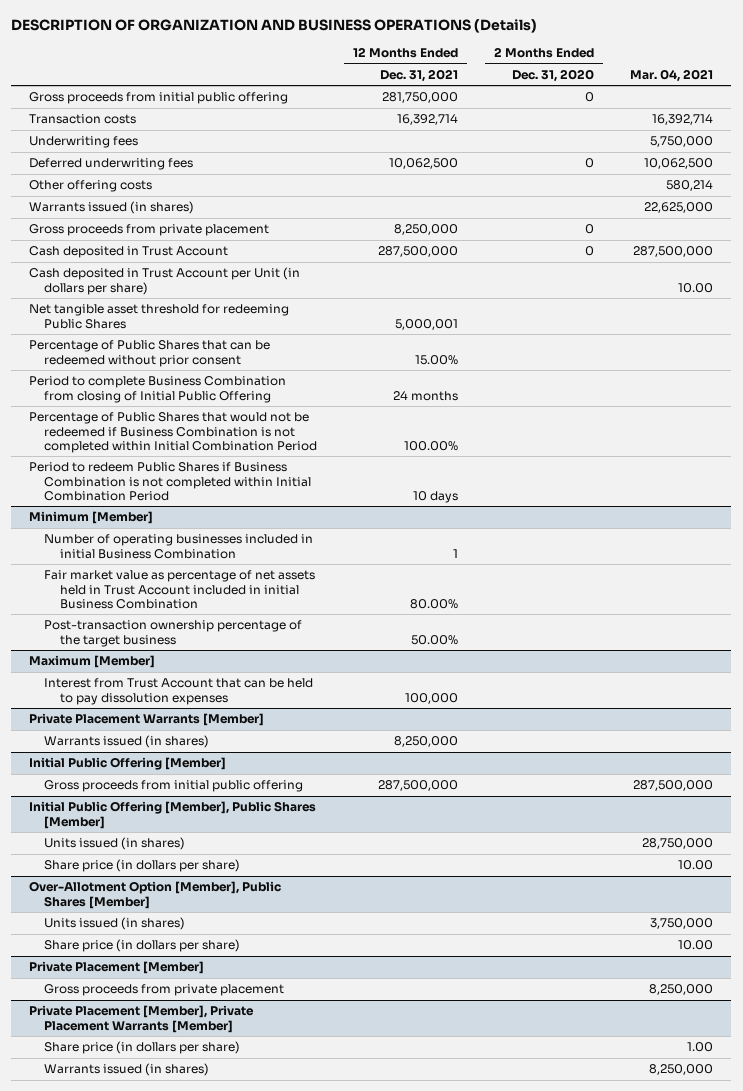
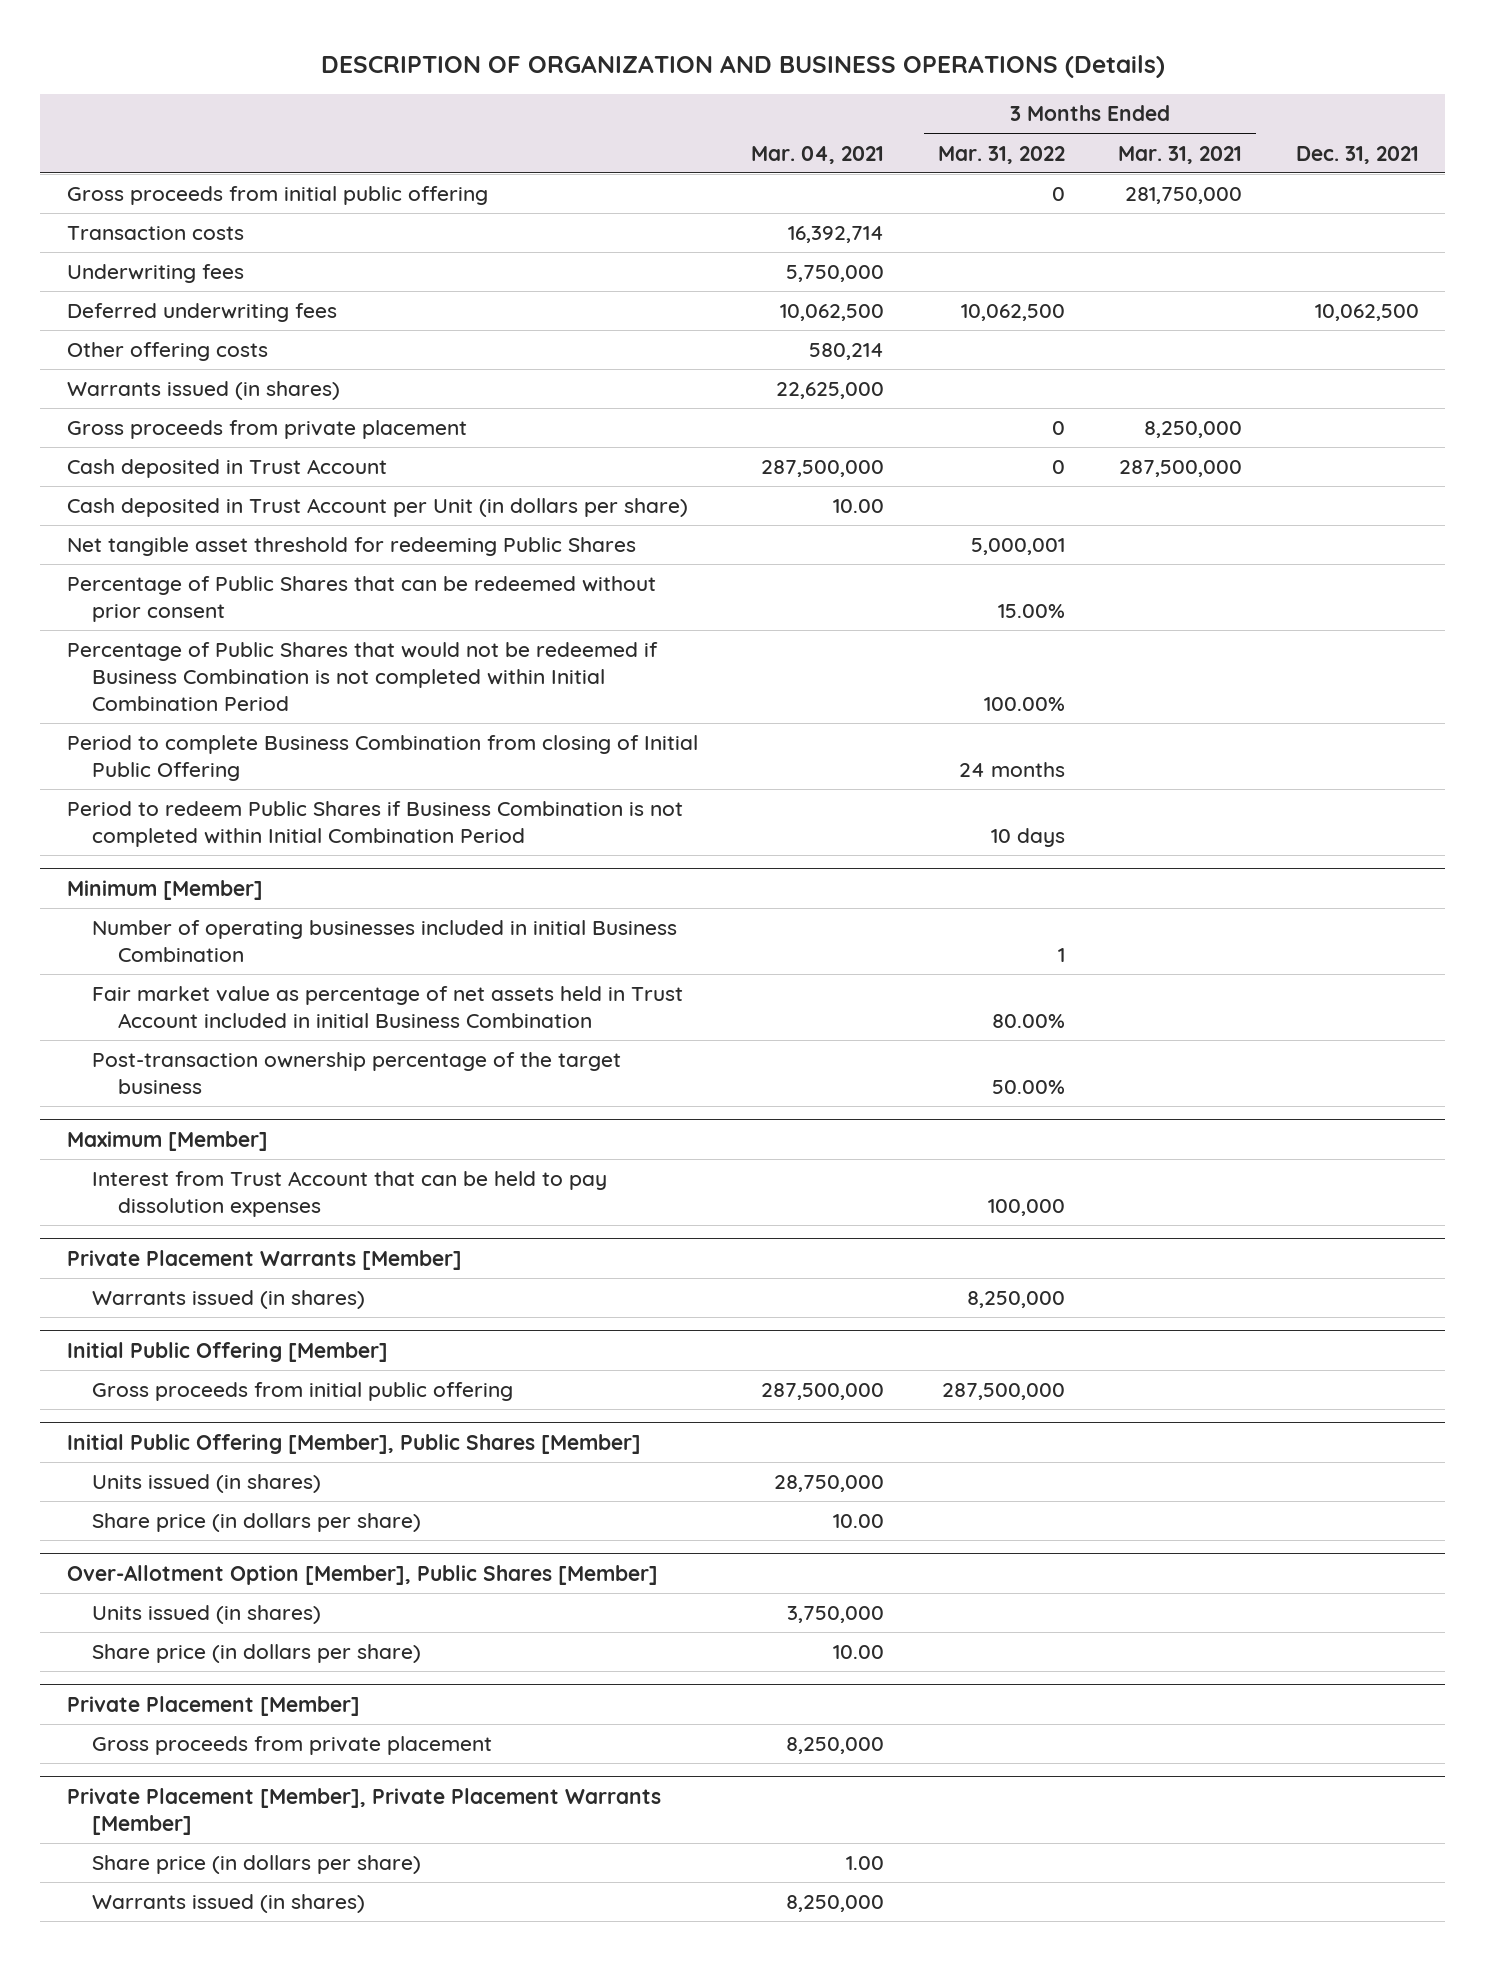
- | 12 Months Ended Dec. 31, 2021 | 2 Months Ended Dec. 31, 2020 | Mar. 04, 2021
+ | Mar. 04, 2021 | 3 Months Ended Mar. 31, 2022 | 3 Months Ended Mar. 31, 2021 | Dec. 31, 2021
moved down: Period to complete Business Combination from closing of Initial Public Offering | | 24 months | |

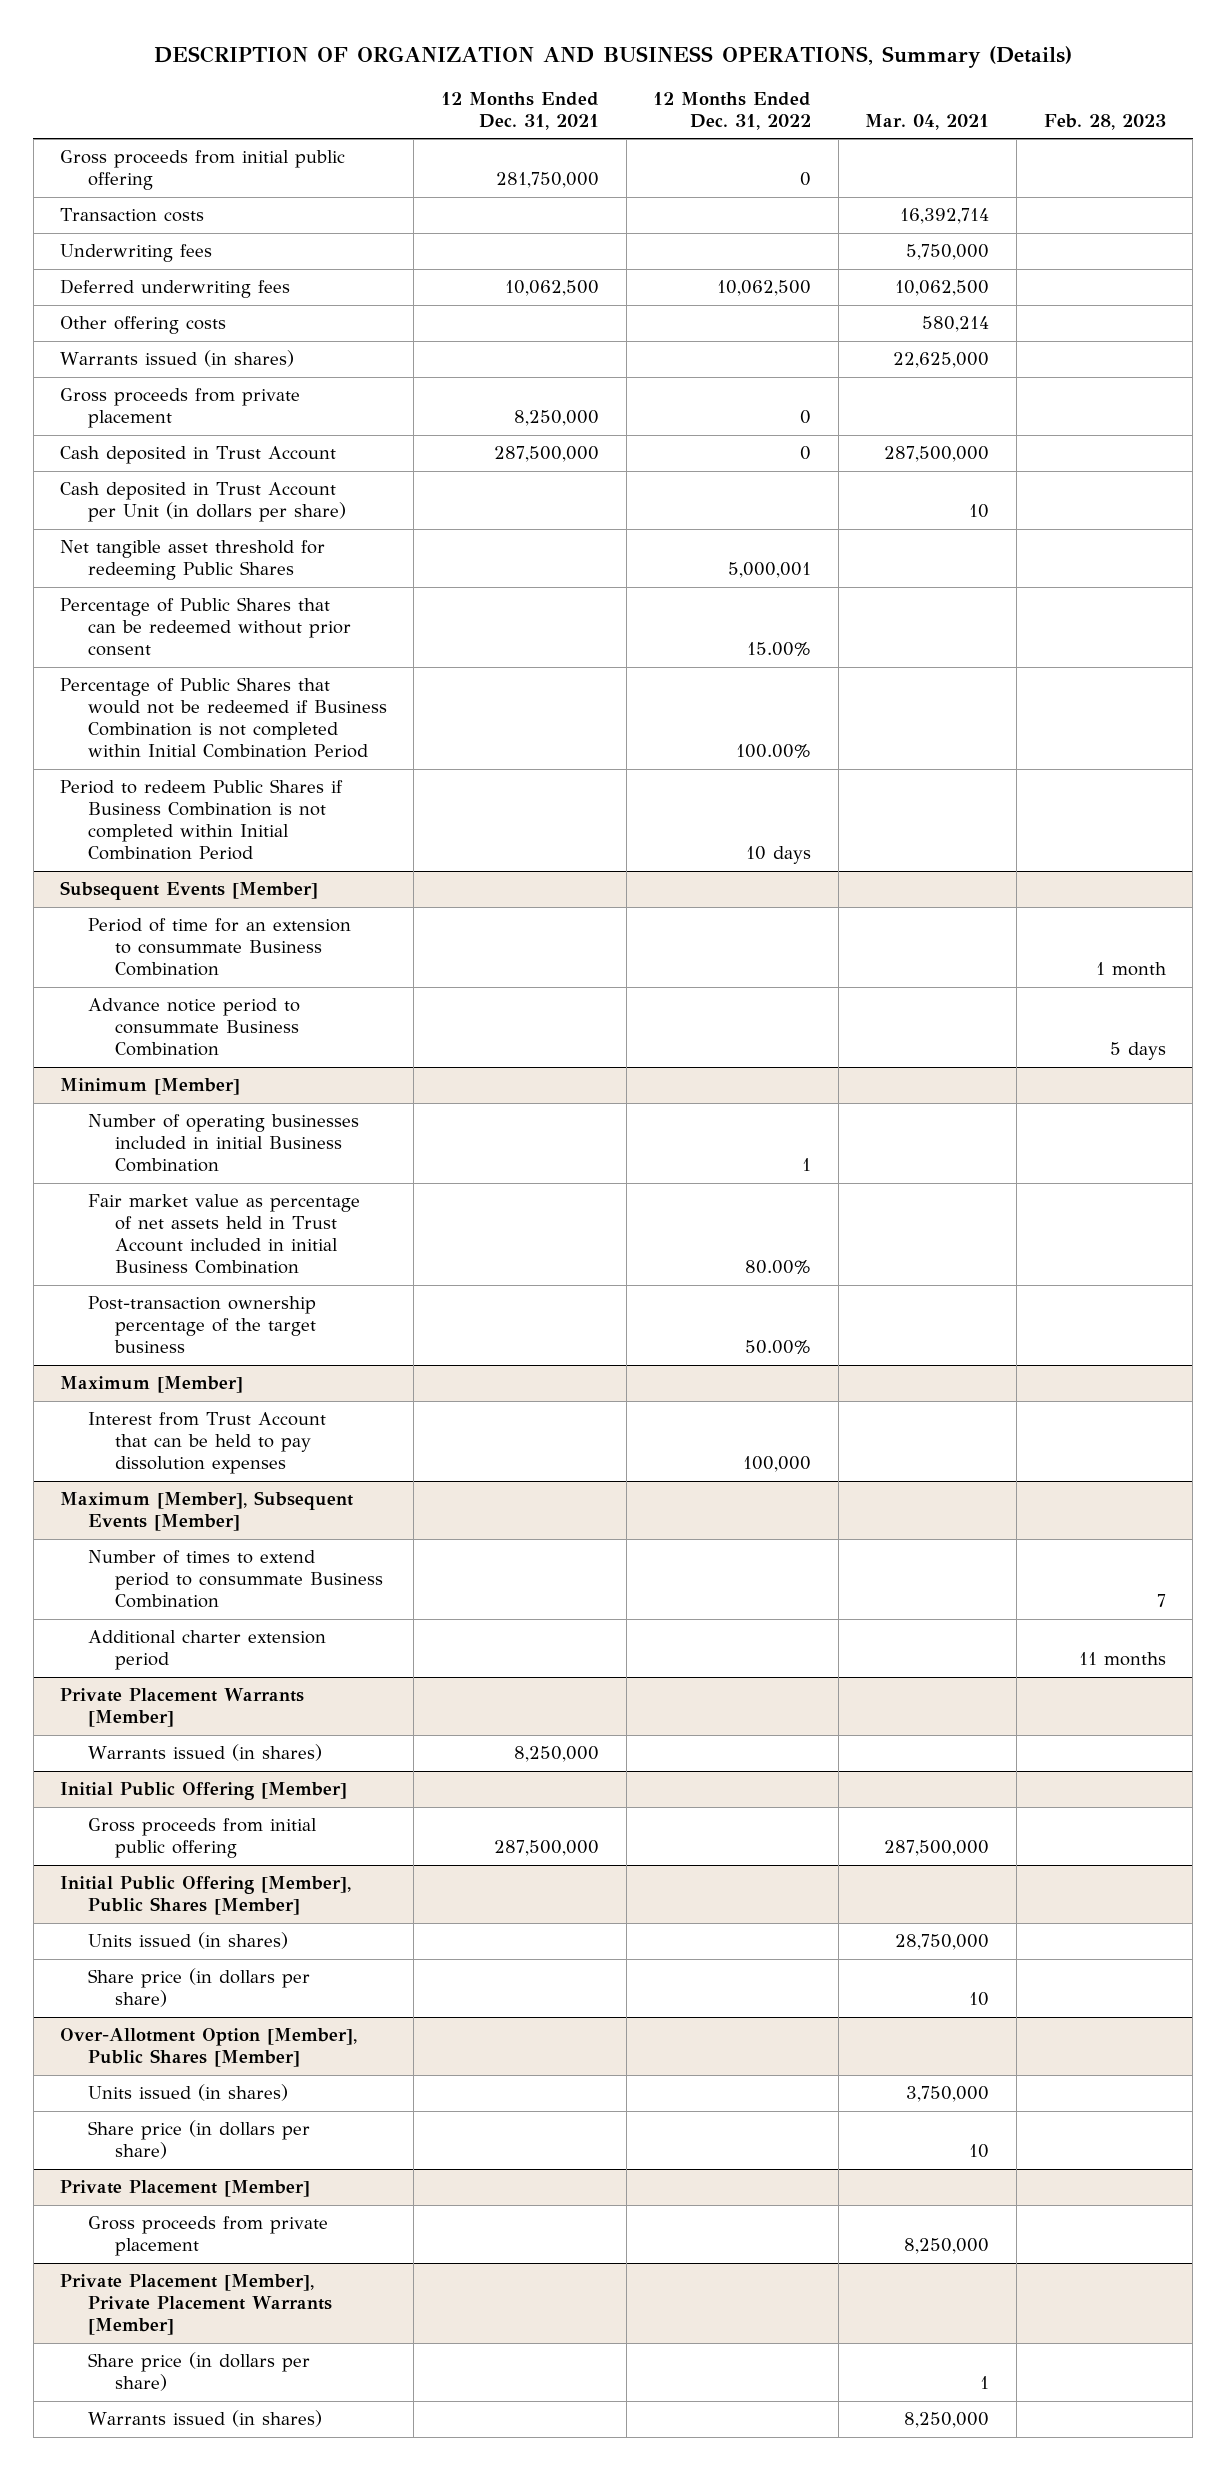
- DESCRIPTION OF ORGANIZATION AND BUSINESS OPERATIONS (Details)
+ DESCRIPTION OF ORGANIZATION AND BUSINESS OPERATIONS, Summary (Details)
- | Mar. 04, 2021 | 3 Months Ended Mar. 31, 2022 | 3 Months Ended Mar. 31, 2021 | Dec. 31, 2021
+ | 12 Months Ended Dec. 31, 2021 | 12 Months Ended Dec. 31, 2022 | Mar. 04, 2021 | Feb. 28, 2023
- Cash deposited in Trust Account per Unit (in dollars per share) | 10.00 | | |
+ Cash deposited in Trust Account per Unit (in dollars per share) | | | 10 |
- Period to complete Business Combination from closing of Initial Public Offering | | 24 months | |
+ Subsequent Events [Member]
+ Period of time for an extension to consummate Business Combination | | | | 1 month
+ Advance notice period to consummate Business Combination | | | | 5 days
+ Maximum [Member], Subsequent Events [Member]
+ Number of times to extend period to consummate Business Combination | | | | 7
+ Additional charter extension period | | | | 11 months
@ Initial Public Offering [Member], Public Shares [Member]
- Share price (in dollars per share) | 10.00 | | |
+ Share price (in dollars per share) | | | 10 |
@ Over-Allotment Option [Member], Public Shares [Member]
- Share price (in dollars per share) | 10.00 | | |
+ Share price (in dollars per share) | | | 10 |
@ Private Placement [Member], Private Placement Warrants [Member]
- Share price (in dollars per share) | 1.00 | | |
+ Share price (in dollars per share) | | | 1 |

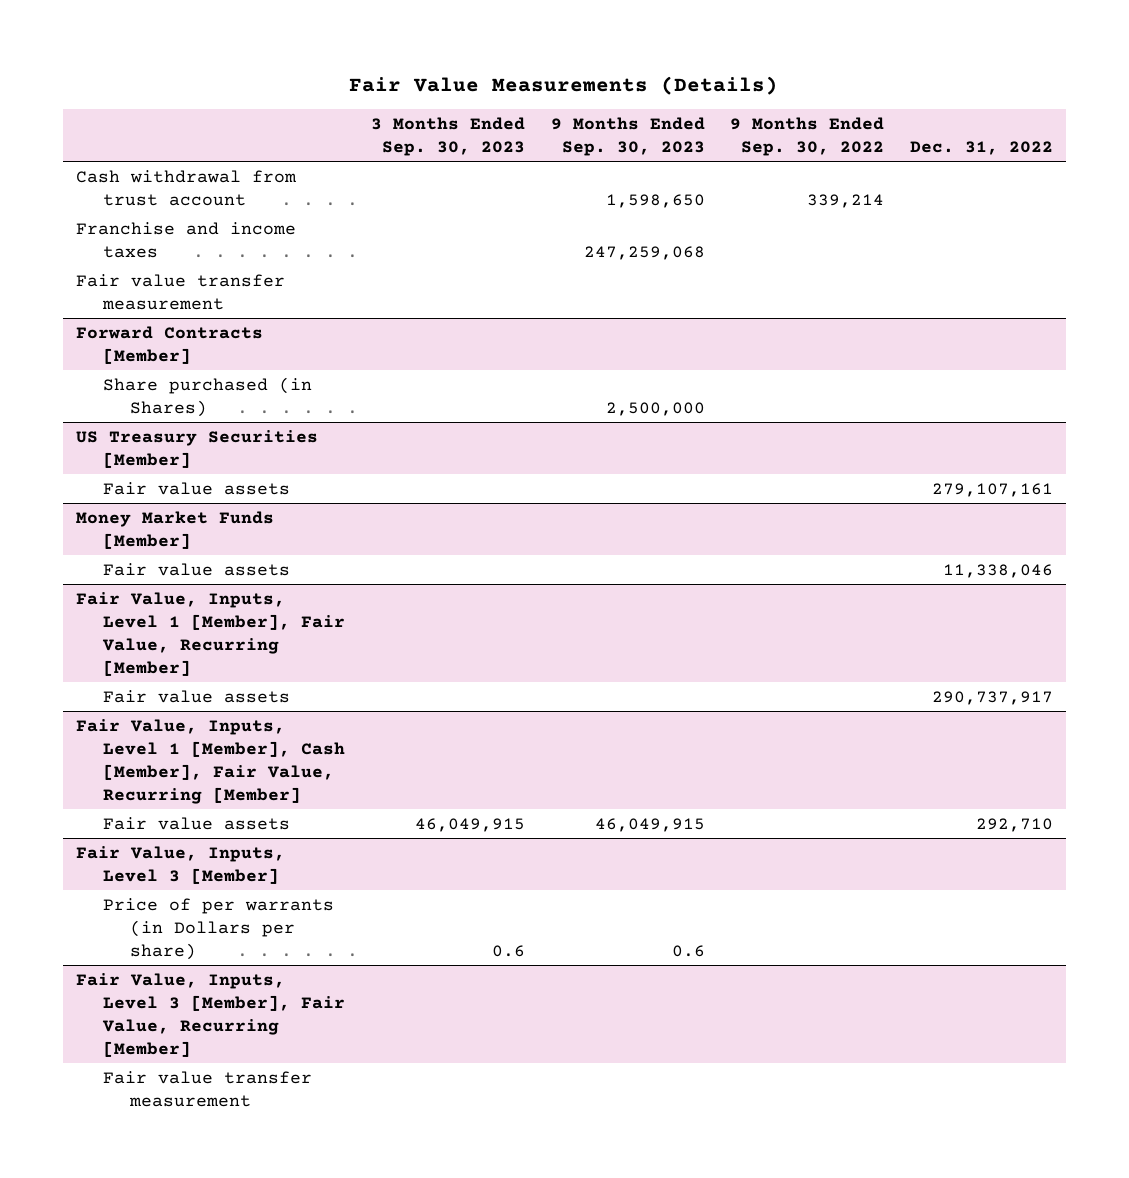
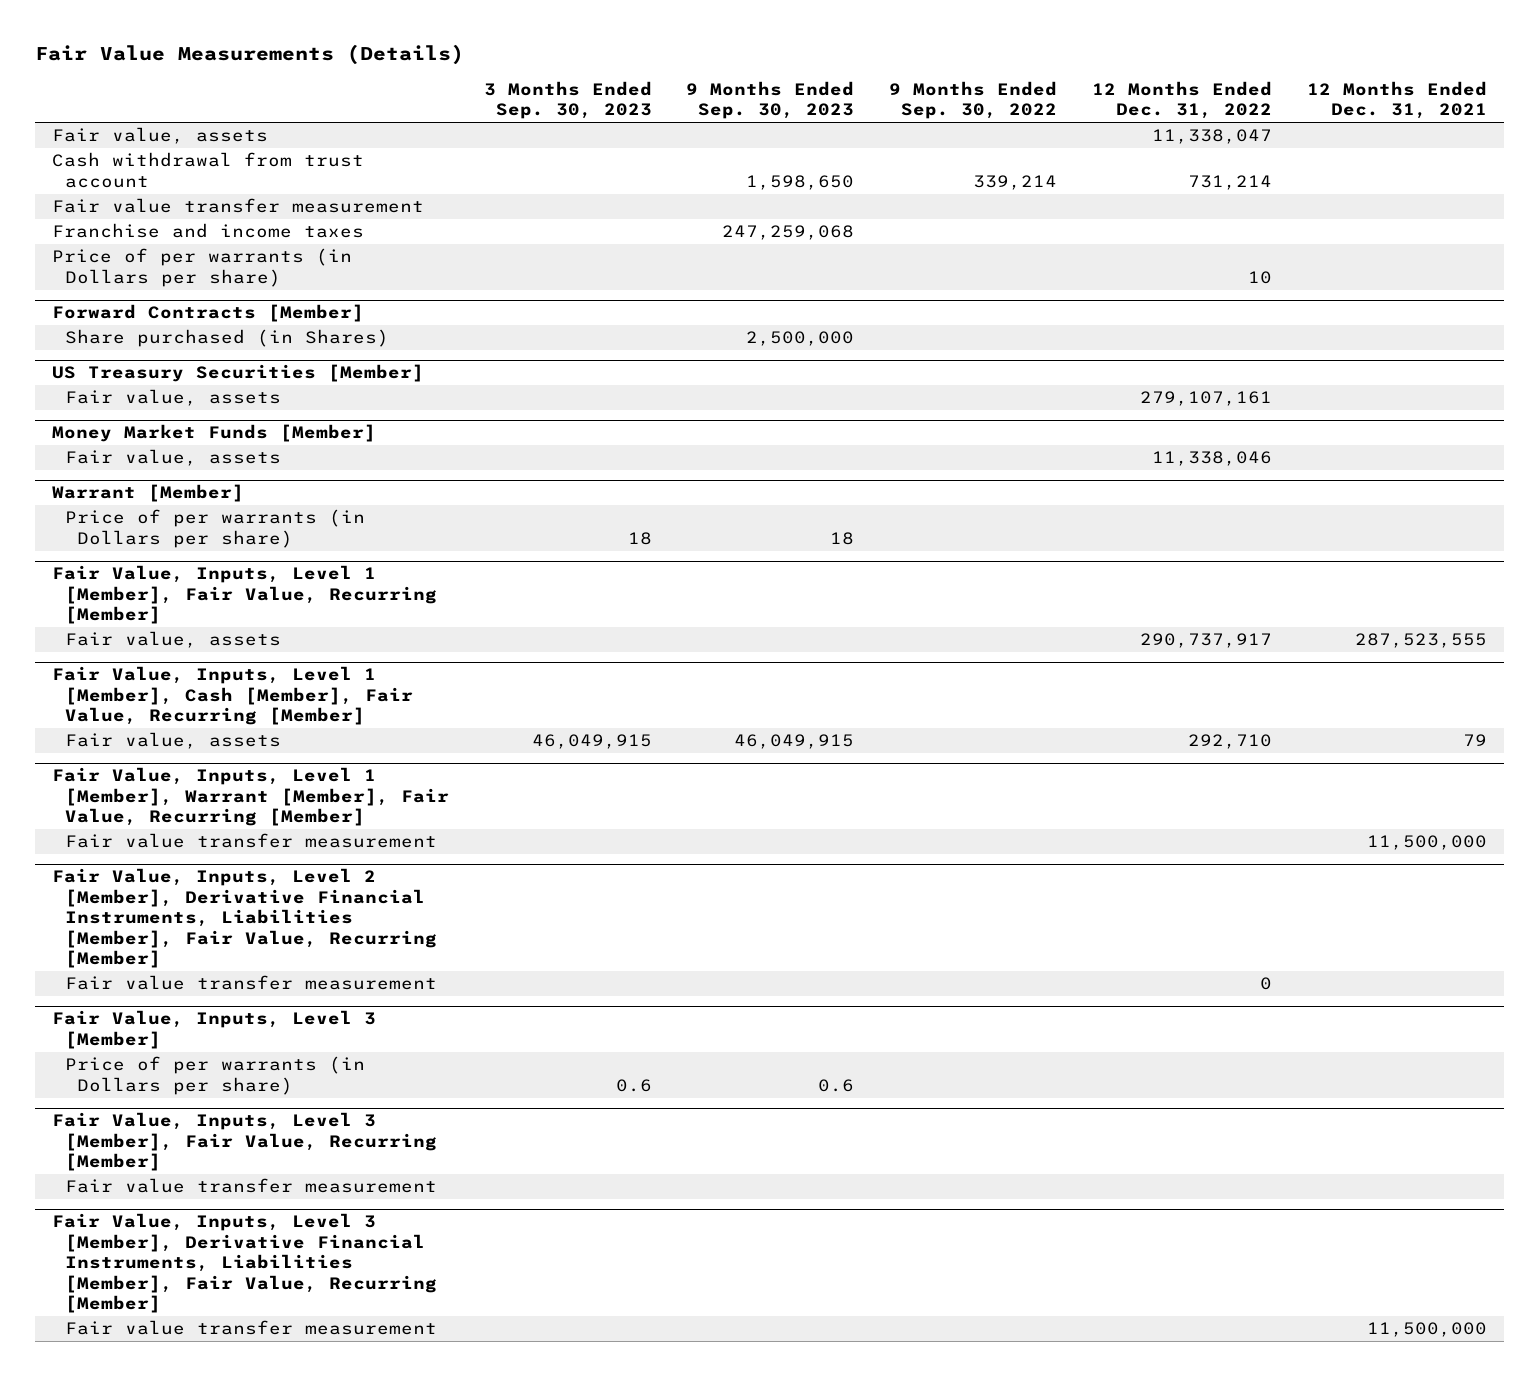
- | 3 Months Ended Sep. 30, 2023 | 9 Months Ended Sep. 30, 2023 | 9 Months Ended Sep. 30, 2022 | Dec. 31, 2022
+ | 3 Months Ended Sep. 30, 2023 | 9 Months Ended Sep. 30, 2023 | 9 Months Ended Sep. 30, 2022 | 12 Months Ended Dec. 31, 2022 | 12 Months Ended Dec. 31, 2021
+ Fair value, assets | | | | 11,338,047 |
moved down: Franchise and income taxes | | 247,259,068 | | |
+ Price of per warrants (in Dollars per share) | | | | 10 |
@ US Treasury Securities [Member]
- Fair value assets | | | | 279,107,161
+ Fair value, assets | | | | 279,107,161 |
@ Money Market Funds [Member]
- Fair value assets | | | | 11,338,046
+ Fair value, assets | | | | 11,338,046 |
+ Warrant [Member]
+ Price of per warrants (in Dollars per share) | 18 | 18 | | |
@ Fair Value, Inputs, Level 1 [Member], Fair Value, Recurring [Member]
- Fair value assets | | | | 290,737,917
+ Fair value, assets | | | | 290,737,917 | 287,523,555
@ Fair Value, Inputs, Level 1 [Member], Cash [Member], Fair Value, Recurring [Member]
- Fair value assets | 46,049,915 | 46,049,915 | | 292,710
+ Fair value, assets | 46,049,915 | 46,049,915 | | 292,710 | 79
+ Fair Value, Inputs, Level 1 [Member], Warrant [Member], Fair Value, Recurring [Member]
+ Fair value transfer measurement | | | | | 11,500,000
+ Fair Value, Inputs, Level 2 [Member], Derivative Financial Instruments, Liabilities [Member], Fair Value, Recurring [Member]
+ Fair value transfer measurement | | | | 0 |
+ Fair Value, Inputs, Level 3 [Member], Derivative Financial Instruments, Liabilities [Member], Fair Value, Recurring [Member]
+ Fair value transfer measurement | | | | | 11,500,000

